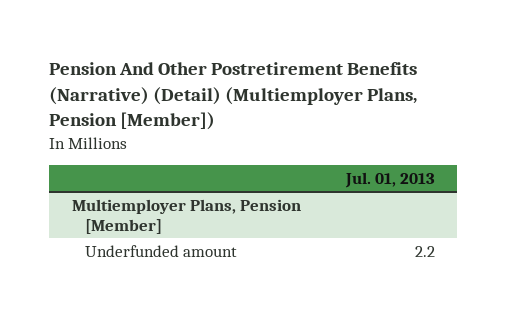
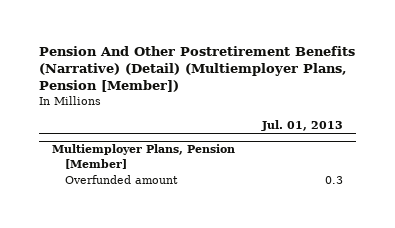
@ Multiemployer Plans, Pension [Member]
- Underfunded amount | 2.2
+ Overfunded amount | 0.3

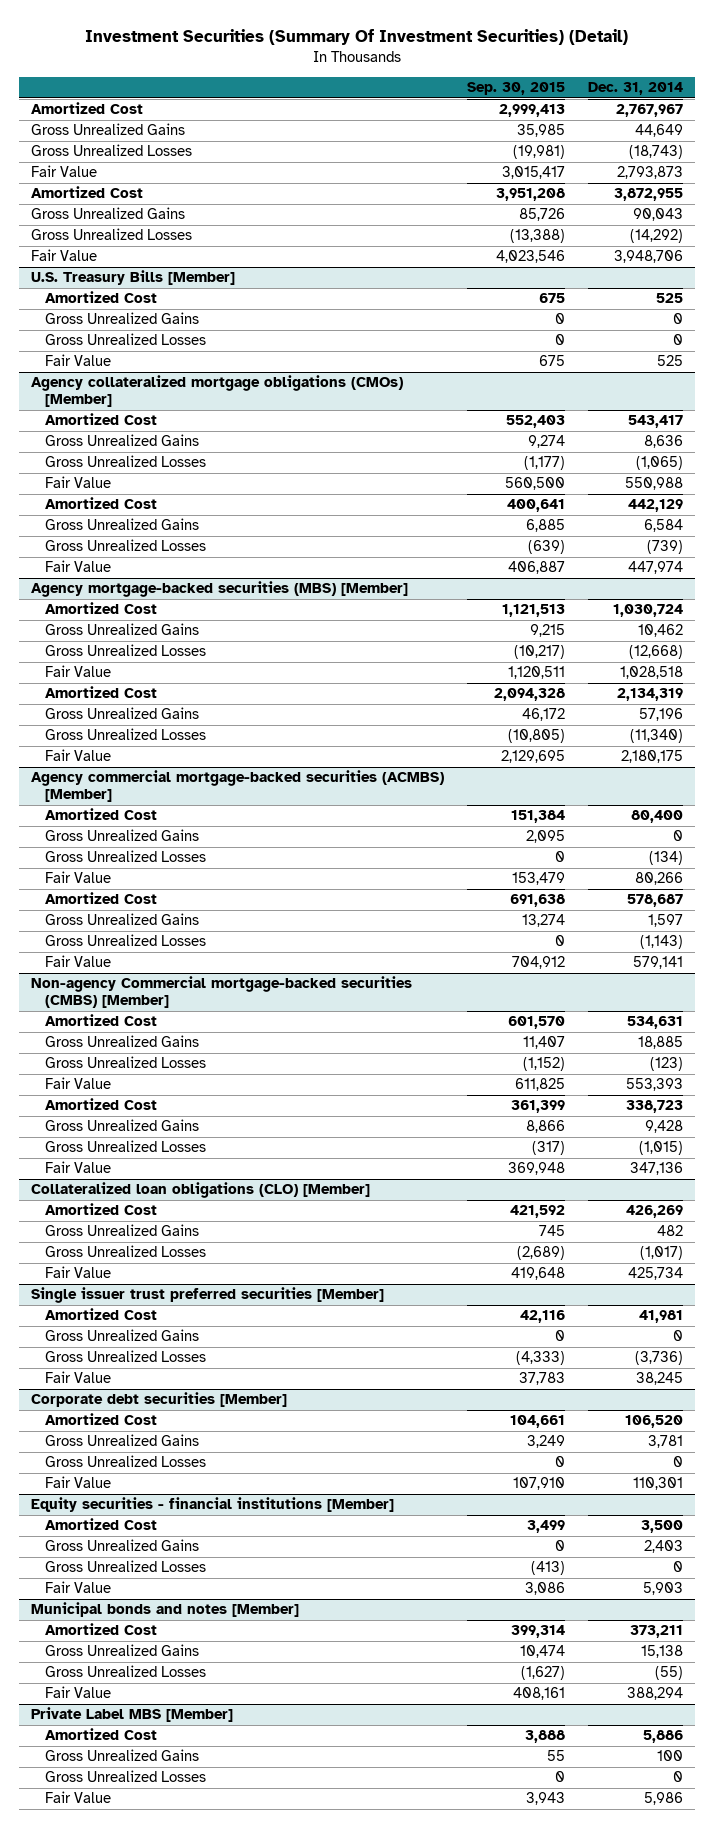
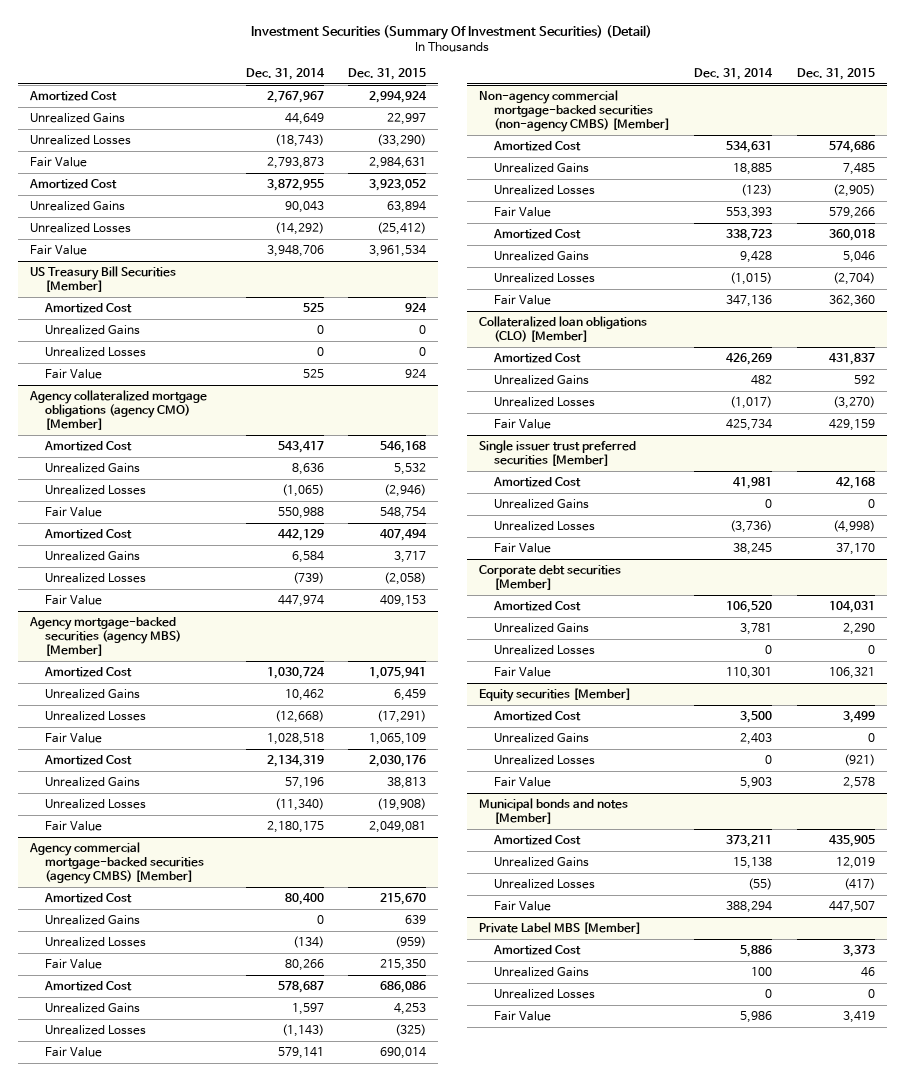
- | Sep. 30, 2015 | Dec. 31, 2014
+ | Dec. 31, 2014 | Dec. 31, 2015
- Gross Unrealized Gains | 35,985 | 44,649
- Gross Unrealized Losses | (19,981) | (18,743)
+ Unrealized Gains | 44,649 | 22,997
+ Unrealized Losses | (18,743) | (33,290)
- Gross Unrealized Gains | 85,726 | 90,043
- Gross Unrealized Losses | (13,388) | (14,292)
+ Unrealized Gains | 90,043 | 63,894
+ Unrealized Losses | (14,292) | (25,412)
- U.S. Treasury Bills [Member]
+ US Treasury Bill Securities [Member]
- Gross Unrealized Gains | 0 | 0
- Gross Unrealized Losses | 0 | 0
+ Unrealized Gains | 0 | 0
+ Unrealized Losses | 0 | 0
- Agency collateralized mortgage obligations (CMOs) [Member]
+ Agency collateralized mortgage obligations (agency CMO) [Member]
- Gross Unrealized Gains | 9,274 | 8,636
- Gross Unrealized Losses | (1,177) | (1,065)
+ Unrealized Gains | 8,636 | 5,532
+ Unrealized Losses | (1,065) | (2,946)
- Gross Unrealized Gains | 6,885 | 6,584
- Gross Unrealized Losses | (639) | (739)
+ Unrealized Gains | 6,584 | 3,717
+ Unrealized Losses | (739) | (2,058)
- Agency mortgage-backed securities (MBS) [Member]
+ Agency mortgage-backed securities (agency MBS) [Member]
- Gross Unrealized Gains | 9,215 | 10,462
- Gross Unrealized Losses | (10,217) | (12,668)
+ Unrealized Gains | 10,462 | 6,459
+ Unrealized Losses | (12,668) | (17,291)
- Gross Unrealized Gains | 46,172 | 57,196
- Gross Unrealized Losses | (10,805) | (11,340)
+ Unrealized Gains | 57,196 | 38,813
+ Unrealized Losses | (11,340) | (19,908)
- Agency commercial mortgage-backed securities (ACMBS) [Member]
+ Agency commercial mortgage-backed securities (agency CMBS) [Member]
- Gross Unrealized Gains | 2,095 | 0
- Gross Unrealized Losses | 0 | (134)
+ Unrealized Gains | 0 | 639
+ Unrealized Losses | (134) | (959)
- Gross Unrealized Gains | 13,274 | 1,597
- Gross Unrealized Losses | 0 | (1,143)
+ Unrealized Gains | 1,597 | 4,253
+ Unrealized Losses | (1,143) | (325)
- Non-agency Commercial mortgage-backed securities (CMBS) [Member]
+ Non-agency commercial mortgage-backed securities (non-agency CMBS) [Member]
- Gross Unrealized Gains | 11,407 | 18,885
- Gross Unrealized Losses | (1,152) | (123)
+ Unrealized Gains | 18,885 | 7,485
+ Unrealized Losses | (123) | (2,905)
- Gross Unrealized Gains | 8,866 | 9,428
- Gross Unrealized Losses | (317) | (1,015)
+ Unrealized Gains | 9,428 | 5,046
+ Unrealized Losses | (1,015) | (2,704)
@ Collateralized loan obligations (CLO) [Member]
- Gross Unrealized Gains | 745 | 482
- Gross Unrealized Losses | (2,689) | (1,017)
+ Unrealized Gains | 482 | 592
+ Unrealized Losses | (1,017) | (3,270)
@ Single issuer trust preferred securities [Member]
- Gross Unrealized Gains | 0 | 0
- Gross Unrealized Losses | (4,333) | (3,736)
+ Unrealized Gains | 0 | 0
+ Unrealized Losses | (3,736) | (4,998)
@ Corporate debt securities [Member]
- Gross Unrealized Gains | 3,249 | 3,781
- Gross Unrealized Losses | 0 | 0
+ Unrealized Gains | 3,781 | 2,290
+ Unrealized Losses | 0 | 0
- Equity securities - financial institutions [Member]
+ Equity securities [Member]
- Gross Unrealized Gains | 0 | 2,403
- Gross Unrealized Losses | (413) | 0
+ Unrealized Gains | 2,403 | 0
+ Unrealized Losses | 0 | (921)
@ Municipal bonds and notes [Member]
- Gross Unrealized Gains | 10,474 | 15,138
- Gross Unrealized Losses | (1,627) | (55)
+ Unrealized Gains | 15,138 | 12,019
+ Unrealized Losses | (55) | (417)
@ Private Label MBS [Member]
- Gross Unrealized Gains | 55 | 100
- Gross Unrealized Losses | 0 | 0
+ Unrealized Gains | 100 | 46
+ Unrealized Losses | 0 | 0

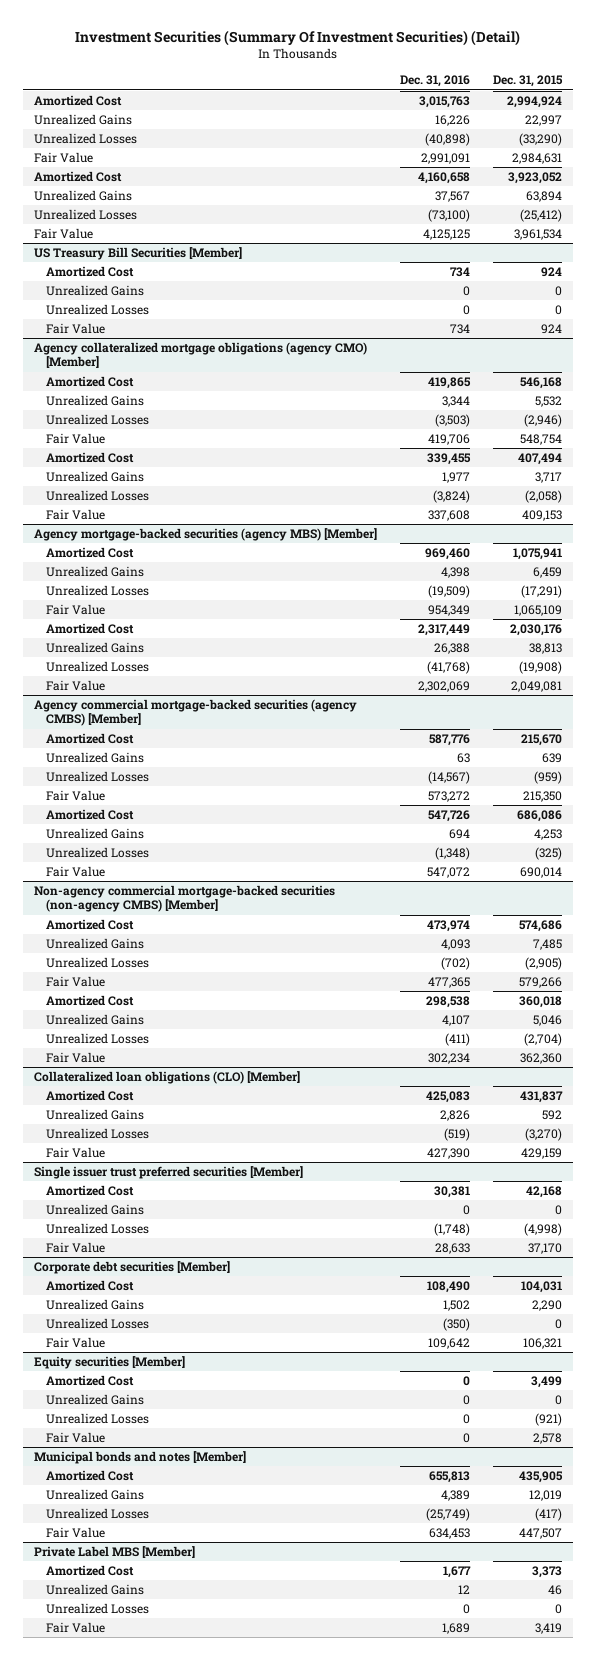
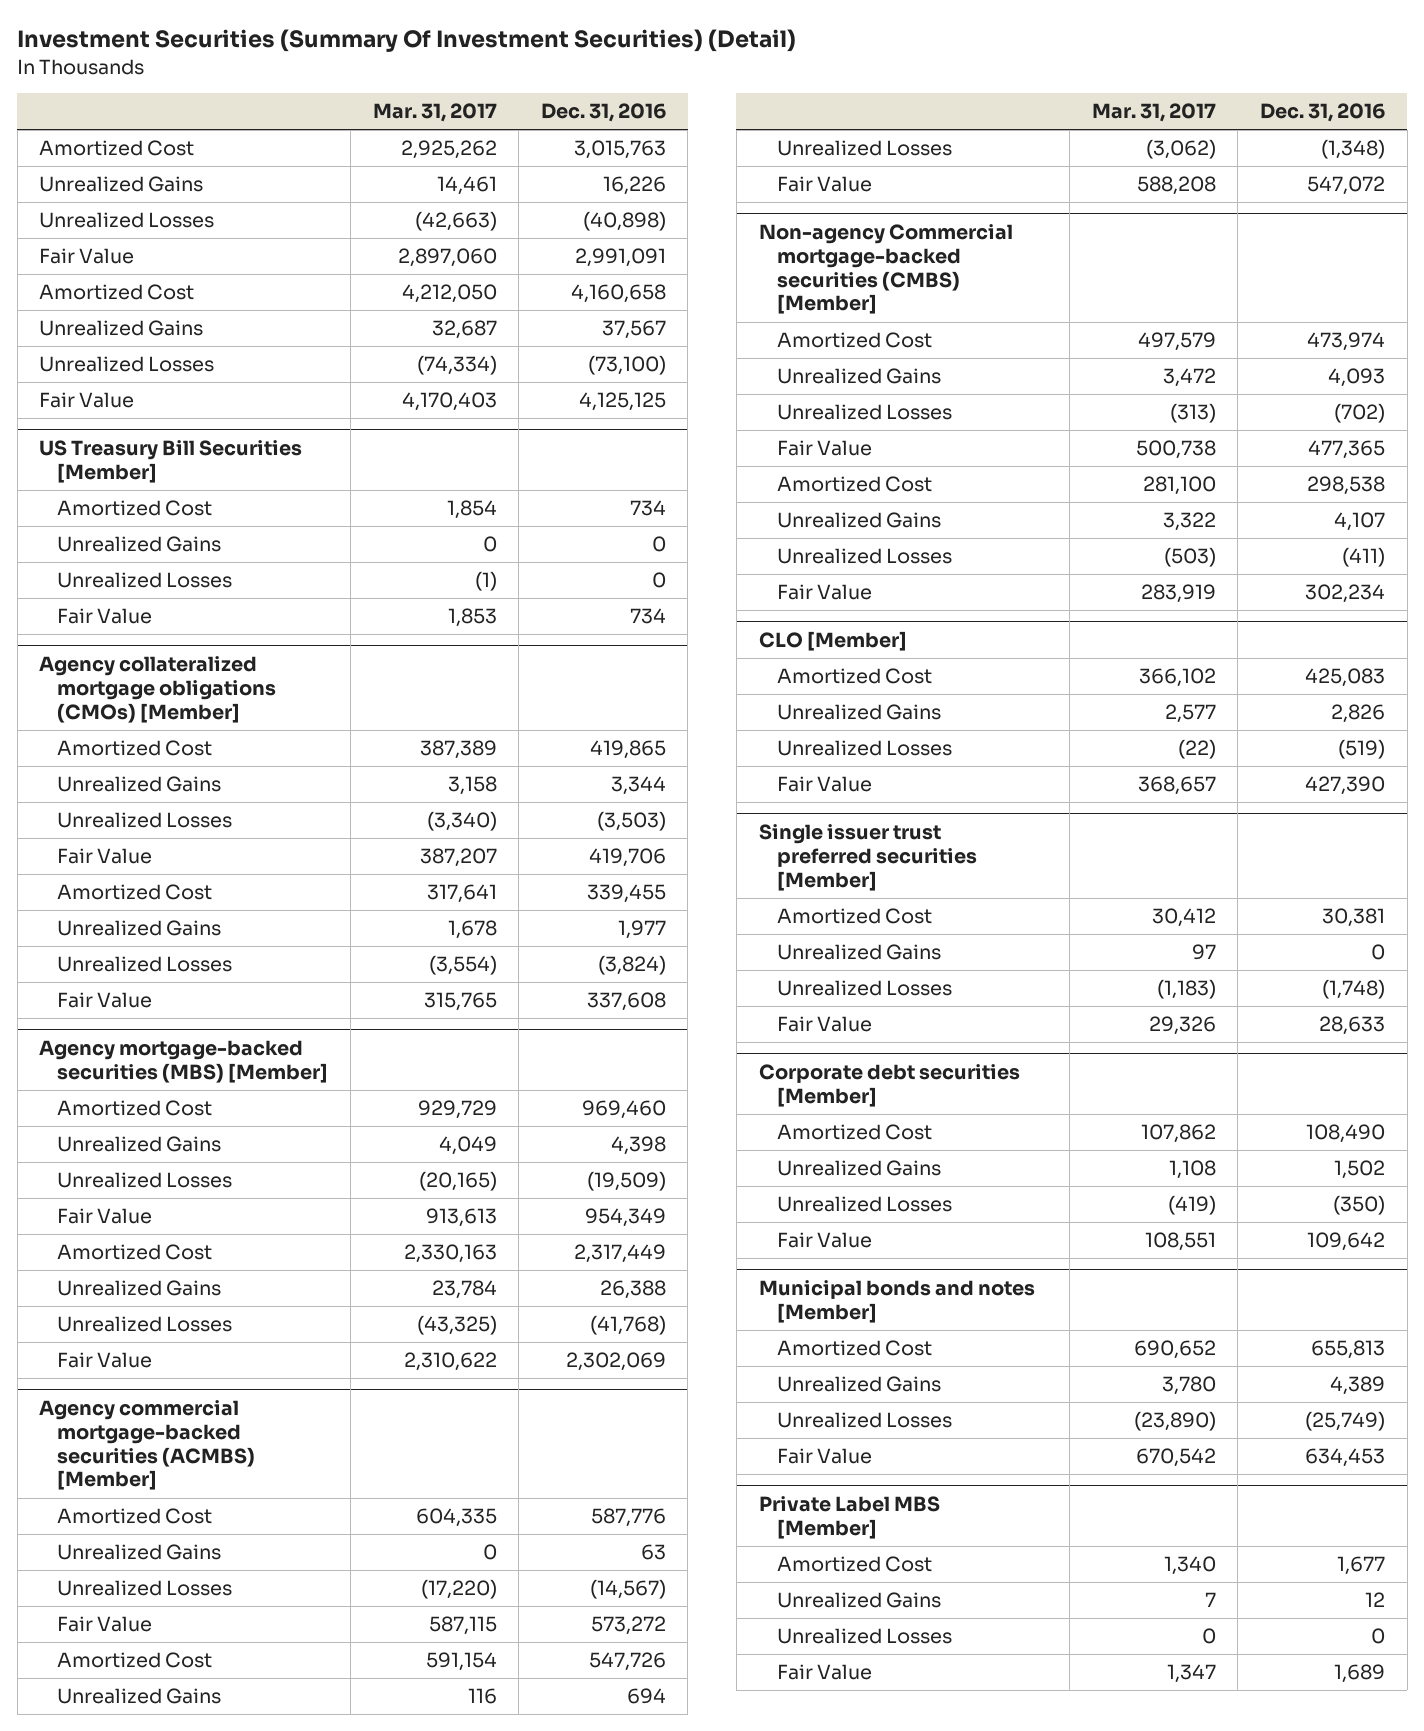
- | Dec. 31, 2016 | Dec. 31, 2015
+ | Mar. 31, 2017 | Dec. 31, 2016
- Agency collateralized mortgage obligations (agency CMO) [Member]
+ Agency collateralized mortgage obligations (CMOs) [Member]
- Agency mortgage-backed securities (agency MBS) [Member]
+ Agency mortgage-backed securities (MBS) [Member]
- Agency commercial mortgage-backed securities (agency CMBS) [Member]
+ Agency commercial mortgage-backed securities (ACMBS) [Member]
- Non-agency commercial mortgage-backed securities (non-agency CMBS) [Member]
+ Non-agency Commercial mortgage-backed securities (CMBS) [Member]
- Collateralized loan obligations (CLO) [Member]
+ CLO [Member]
- Equity securities [Member]
- Amortized Cost | 0 | 3,499
- Unrealized Gains | 0 | 0
- Unrealized Losses | 0 | (921)
- Fair Value | 0 | 2,578

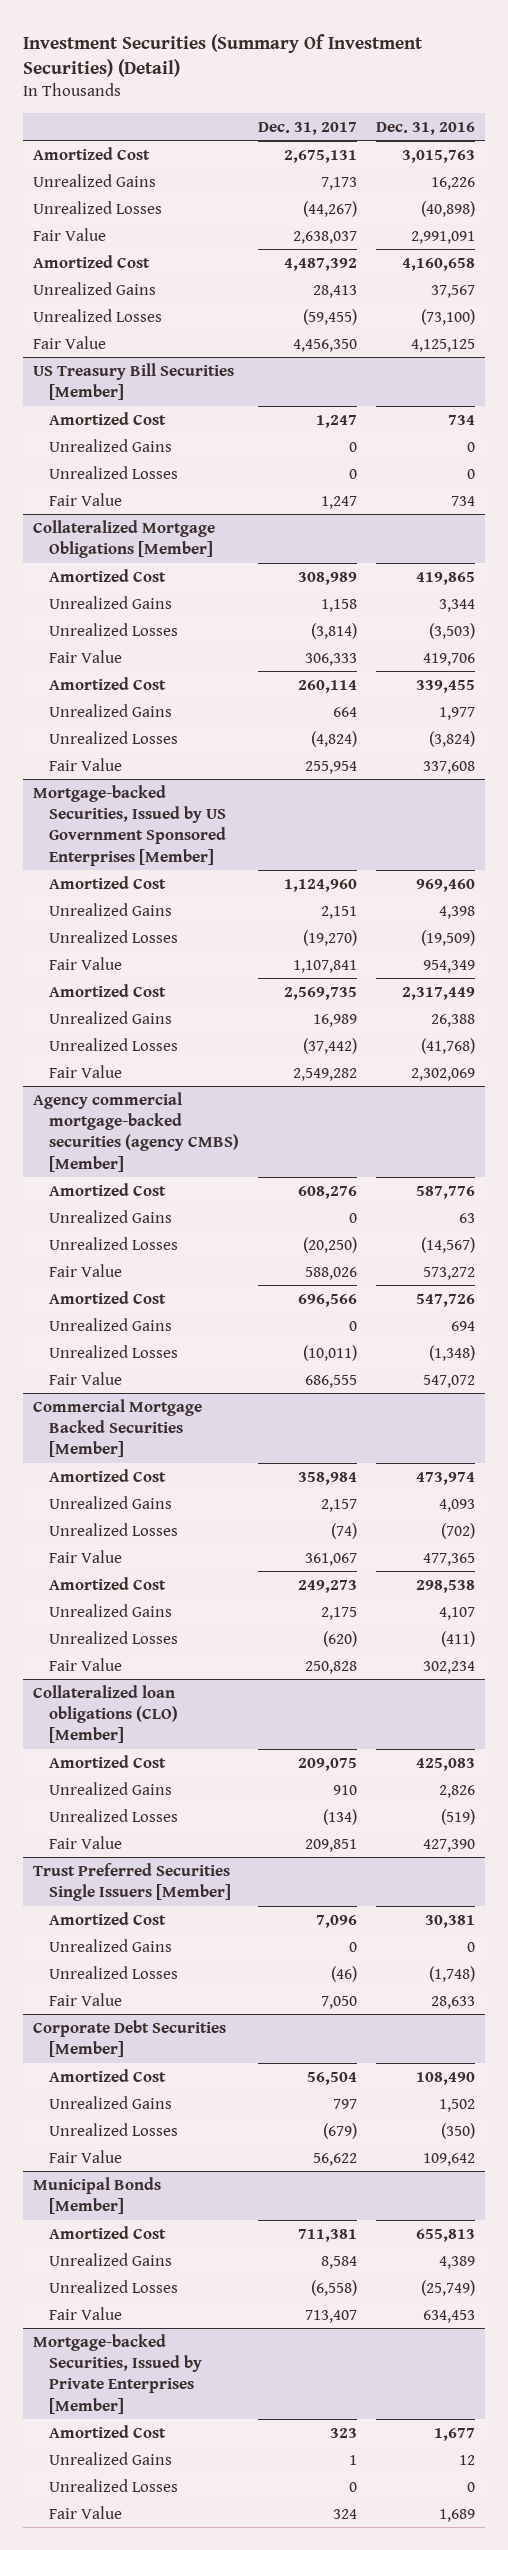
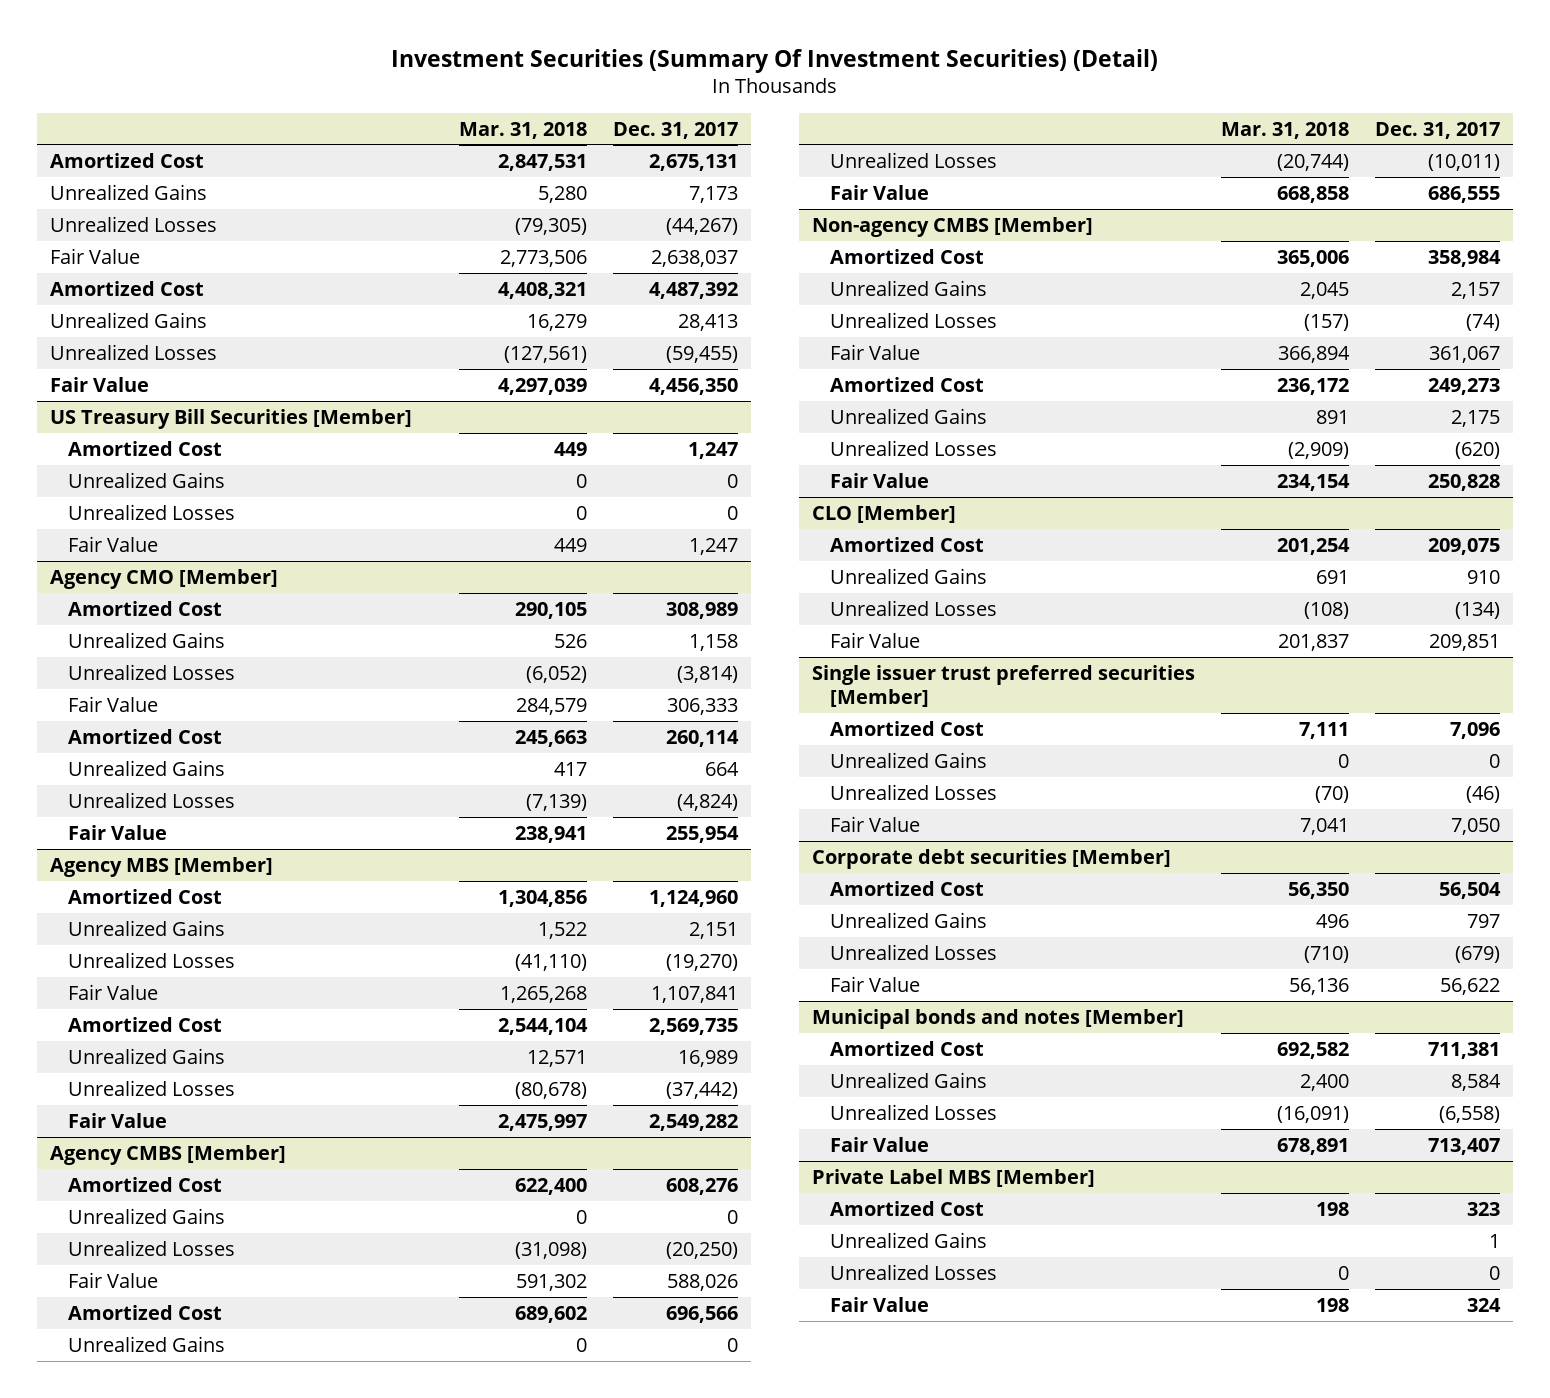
- | Dec. 31, 2017 | Dec. 31, 2016
+ | Mar. 31, 2018 | Dec. 31, 2017
- Collateralized Mortgage Obligations [Member]
+ Agency CMO [Member]
- Mortgage-backed Securities, Issued by US Government Sponsored Enterprises [Member]
+ Agency MBS [Member]
- Agency commercial mortgage-backed securities (agency CMBS) [Member]
+ Agency CMBS [Member]
- Commercial Mortgage Backed Securities [Member]
+ Non-agency CMBS [Member]
- Collateralized loan obligations (CLO) [Member]
+ CLO [Member]
- Trust Preferred Securities Single Issuers [Member]
+ Single issuer trust preferred securities [Member]
- Corporate Debt Securities [Member]
+ Corporate debt securities [Member]
- Municipal Bonds [Member]
+ Municipal bonds and notes [Member]
- Mortgage-backed Securities, Issued by Private Enterprises [Member]
+ Private Label MBS [Member]

